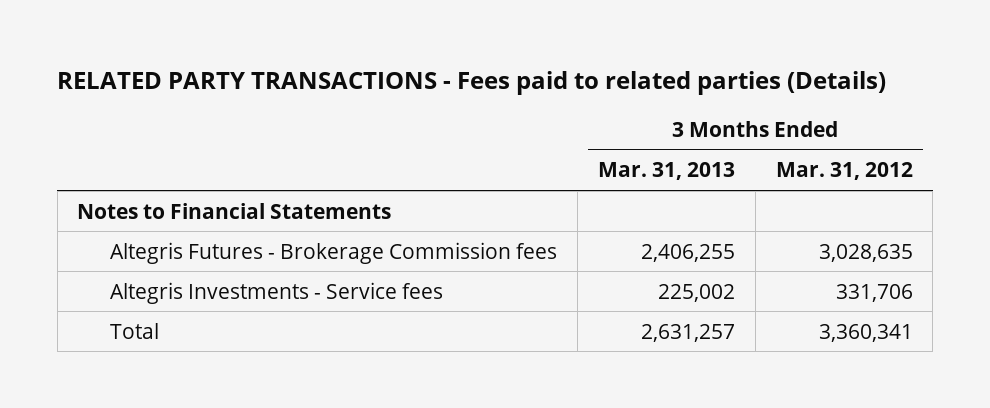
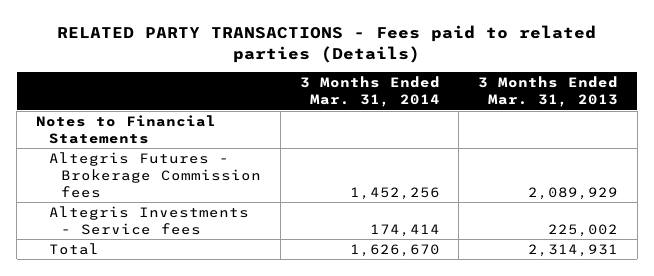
- | 3 Months Ended Mar. 31, 2013 | 3 Months Ended Mar. 31, 2012
+ | 3 Months Ended Mar. 31, 2014 | 3 Months Ended Mar. 31, 2013
- Altegris Futures - Brokerage Commission fees | 2,406,255 | 3,028,635
+ Altegris Futures - Brokerage Commission fees | 1,452,256 | 2,089,929
- Total | 2,631,257 | 3,360,341
+ Total | 1,626,670 | 2,314,931

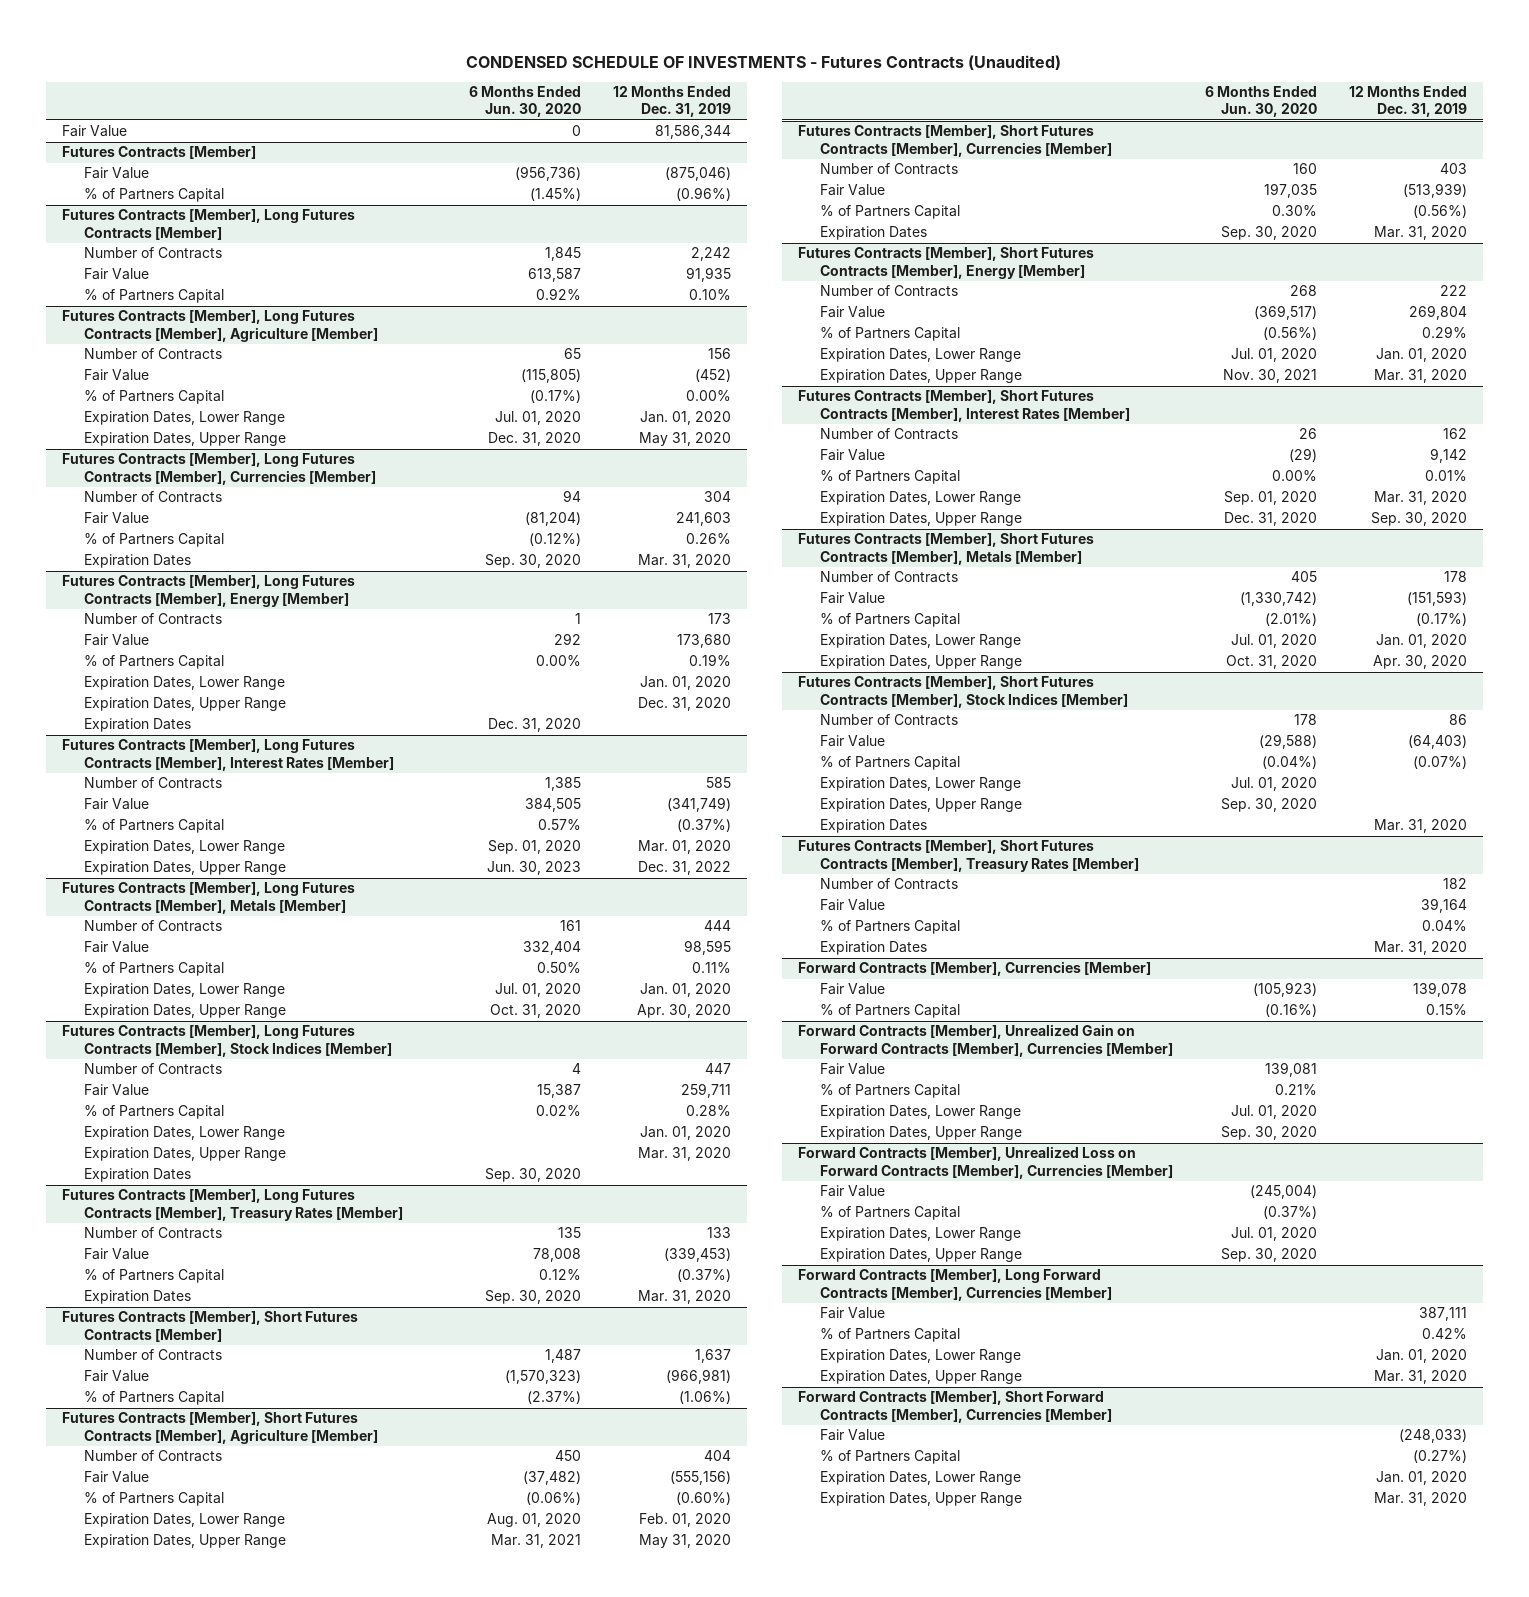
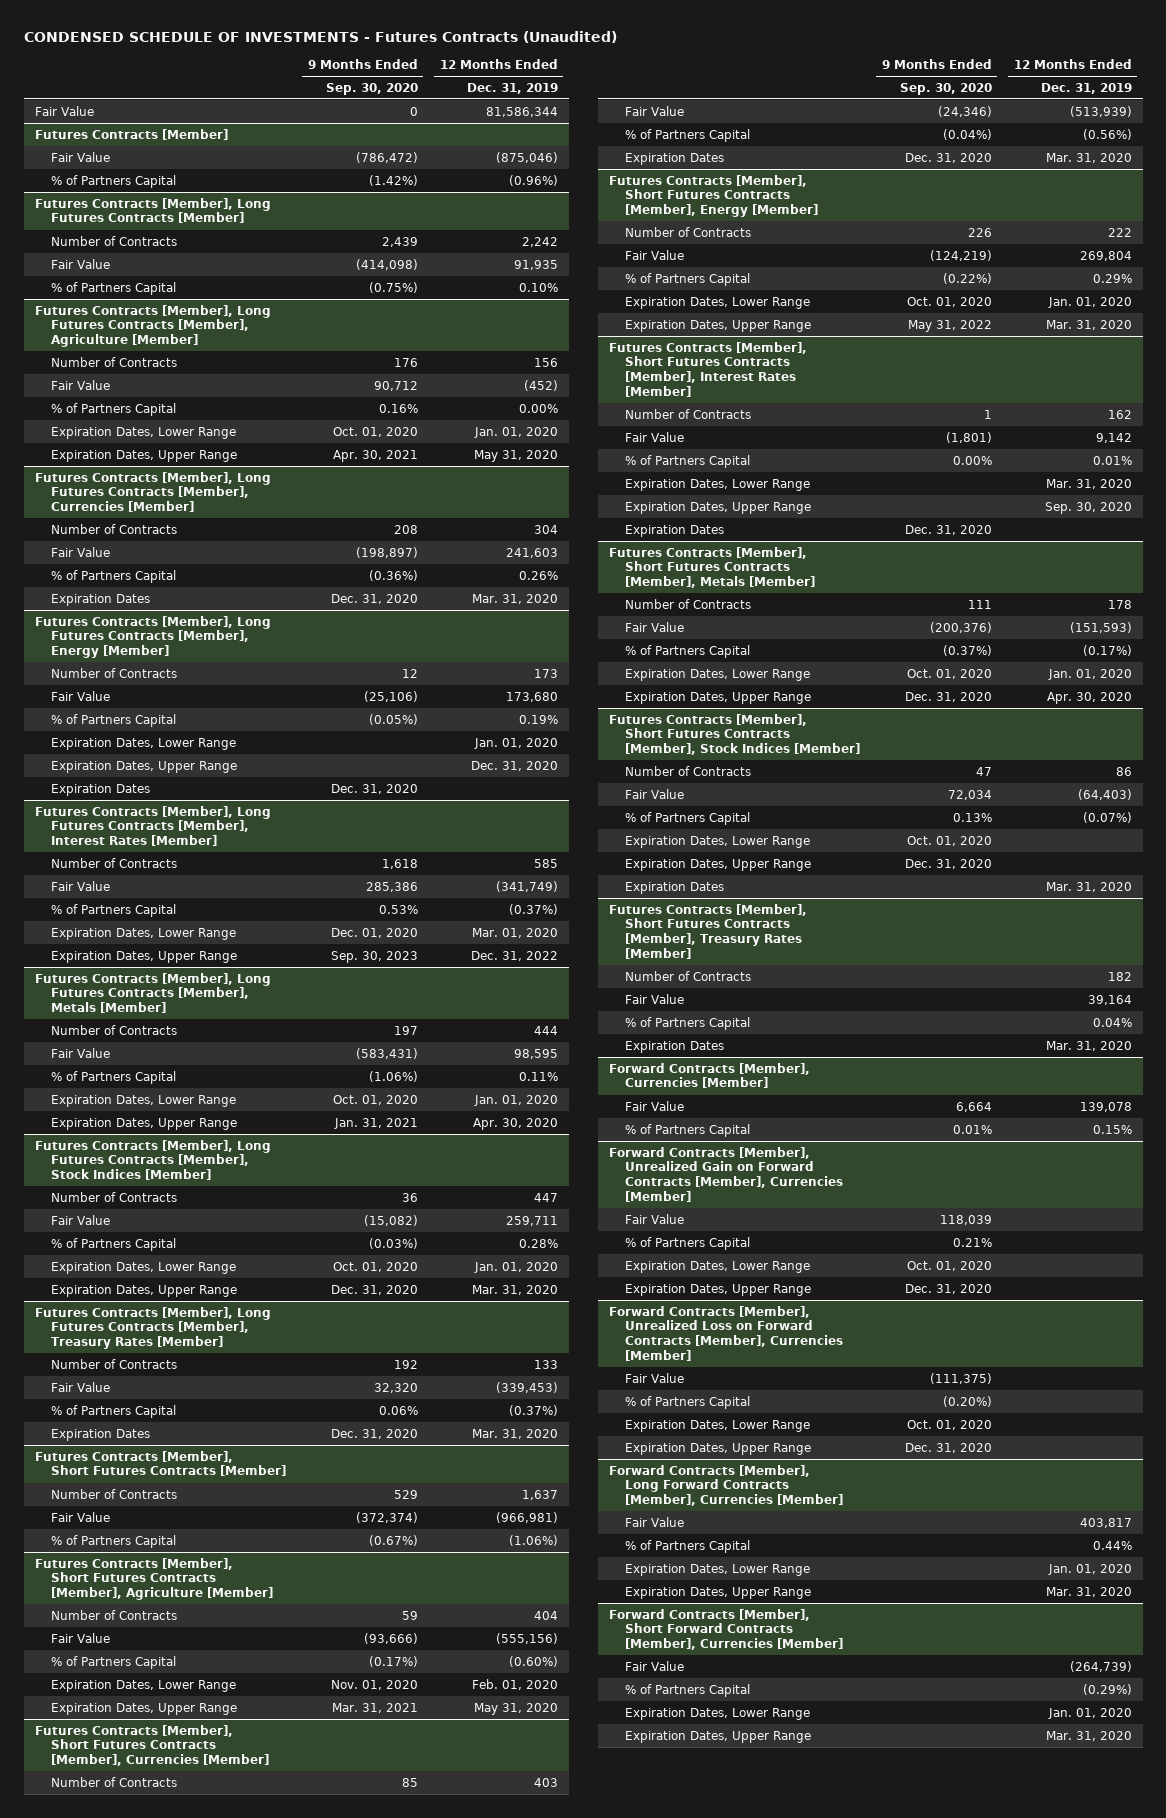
- | 6 Months Ended Jun. 30, 2020 | 12 Months Ended Dec. 31, 2019
+ | 9 Months Ended Sep. 30, 2020 | 12 Months Ended Dec. 31, 2019
@ Futures Contracts [Member], Long Futures Contracts [Member], Stock Indices [Member]
- Expiration Dates | Sep. 30, 2020 |
@ Futures Contracts [Member], Short Futures Contracts [Member], Interest Rates [Member]
+ Expiration Dates | Dec. 31, 2020 |
@ Forward Contracts [Member], Long Forward Contracts [Member], Currencies [Member]
- Fair Value | | 387,111
- % of Partners Capital | | 0.42%
+ Fair Value | | 403,817
+ % of Partners Capital | | 0.44%
@ Forward Contracts [Member], Short Forward Contracts [Member], Currencies [Member]
- Fair Value | | (248,033)
- % of Partners Capital | | (0.27%)
+ Fair Value | | (264,739)
+ % of Partners Capital | | (0.29%)

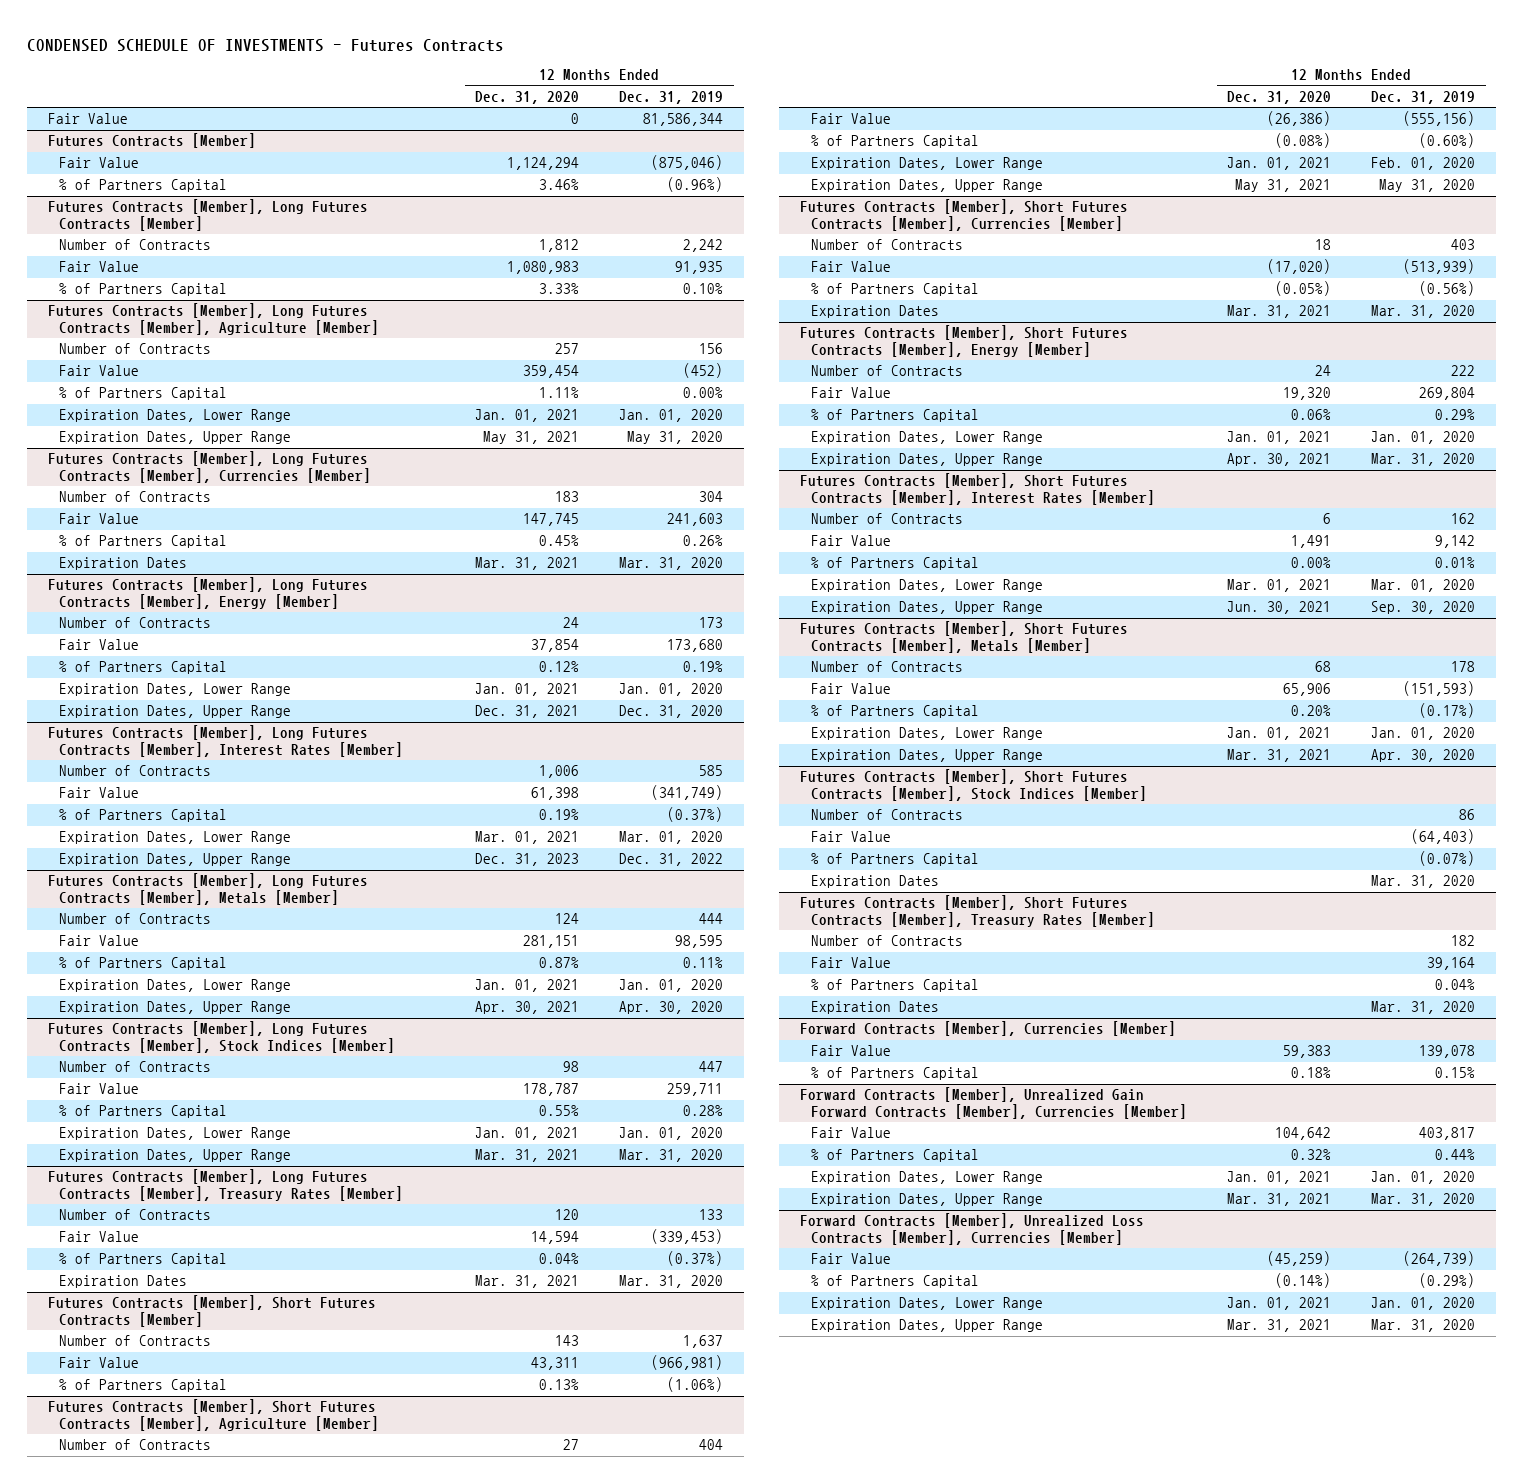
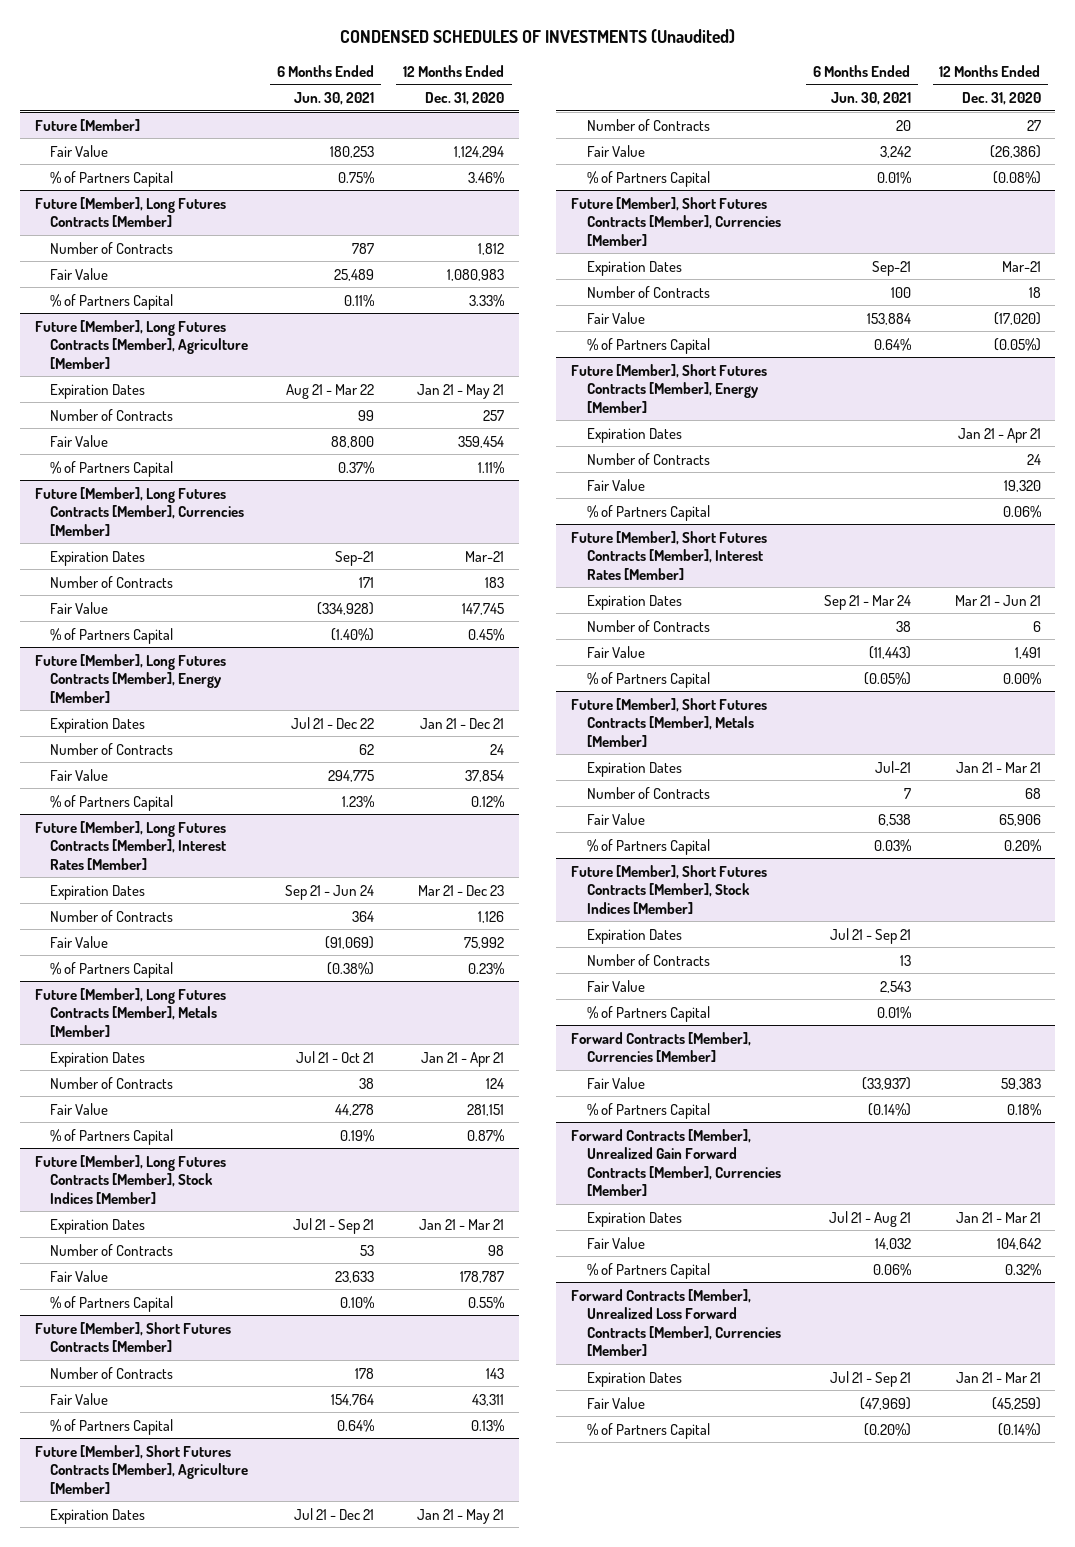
- CONDENSED SCHEDULE OF INVESTMENTS - Futures Contracts
+ CONDENSED SCHEDULES OF INVESTMENTS (Unaudited)
- | 12 Months Ended Dec. 31, 2020 | 12 Months Ended Dec. 31, 2019
+ | 6 Months Ended Jun. 30, 2021 | 12 Months Ended Dec. 31, 2020
- Fair Value | 0 | 81,586,344
- Futures Contracts [Member]
+ Future [Member]
- Futures Contracts [Member], Long Futures Contracts [Member]
+ Future [Member], Long Futures Contracts [Member]
- Futures Contracts [Member], Long Futures Contracts [Member], Agriculture [Member]
+ Future [Member], Long Futures Contracts [Member], Agriculture [Member]
+ Expiration Dates | Aug 21 - Mar 22 | Jan 21 - May 21
- Expiration Dates, Lower Range | Jan. 01, 2021 | Jan. 01, 2020
- Expiration Dates, Upper Range | May 31, 2021 | May 31, 2020
- Futures Contracts [Member], Long Futures Contracts [Member], Currencies [Member]
+ Future [Member], Long Futures Contracts [Member], Currencies [Member]
+ Expiration Dates | Sep-21 | Mar-21
- Expiration Dates | Mar. 31, 2021 | Mar. 31, 2020
- Futures Contracts [Member], Long Futures Contracts [Member], Energy [Member]
+ Future [Member], Long Futures Contracts [Member], Energy [Member]
+ Expiration Dates | Jul 21 - Dec 22 | Jan 21 - Dec 21
- Expiration Dates, Lower Range | Jan. 01, 2021 | Jan. 01, 2020
- Expiration Dates, Upper Range | Dec. 31, 2021 | Dec. 31, 2020
- Futures Contracts [Member], Long Futures Contracts [Member], Interest Rates [Member]
- Number of Contracts | 1,006 | 585
- Fair Value | 61,398 | (341,749)
- % of Partners Capital | 0.19% | (0.37%)
- Expiration Dates, Lower Range | Mar. 01, 2021 | Mar. 01, 2020
- Expiration Dates, Upper Range | Dec. 31, 2023 | Dec. 31, 2022
- Futures Contracts [Member], Long Futures Contracts [Member], Metals [Member]
+ Future [Member], Long Futures Contracts [Member], Interest Rates [Member]
+ Expiration Dates | Sep 21 - Jun 24 | Mar 21 - Dec 23
+ Number of Contracts | 364 | 1,126
+ Fair Value | (91,069) | 75,992
+ % of Partners Capital | (0.38%) | 0.23%
+ Future [Member], Long Futures Contracts [Member], Metals [Member]
+ Expiration Dates | Jul 21 - Oct 21 | Jan 21 - Apr 21
- Expiration Dates, Lower Range | Jan. 01, 2021 | Jan. 01, 2020
- Expiration Dates, Upper Range | Apr. 30, 2021 | Apr. 30, 2020
- Futures Contracts [Member], Long Futures Contracts [Member], Stock Indices [Member]
+ Future [Member], Long Futures Contracts [Member], Stock Indices [Member]
+ Expiration Dates | Jul 21 - Sep 21 | Jan 21 - Mar 21
- Expiration Dates, Lower Range | Jan. 01, 2021 | Jan. 01, 2020
- Expiration Dates, Upper Range | Mar. 31, 2021 | Mar. 31, 2020
- Futures Contracts [Member], Long Futures Contracts [Member], Treasury Rates [Member]
- Number of Contracts | 120 | 133
- Fair Value | 14,594 | (339,453)
- % of Partners Capital | 0.04% | (0.37%)
- Expiration Dates | Mar. 31, 2021 | Mar. 31, 2020
- Futures Contracts [Member], Short Futures Contracts [Member]
+ Future [Member], Short Futures Contracts [Member]
- Futures Contracts [Member], Short Futures Contracts [Member], Agriculture [Member]
+ Future [Member], Short Futures Contracts [Member], Agriculture [Member]
+ Expiration Dates | Jul 21 - Dec 21 | Jan 21 - May 21
- Expiration Dates, Lower Range | Jan. 01, 2021 | Feb. 01, 2020
- Expiration Dates, Upper Range | May 31, 2021 | May 31, 2020
- Futures Contracts [Member], Short Futures Contracts [Member], Currencies [Member]
+ Future [Member], Short Futures Contracts [Member], Currencies [Member]
+ Expiration Dates | Sep-21 | Mar-21
- Expiration Dates | Mar. 31, 2021 | Mar. 31, 2020
- Futures Contracts [Member], Short Futures Contracts [Member], Energy [Member]
+ Future [Member], Short Futures Contracts [Member], Energy [Member]
+ Expiration Dates | | Jan 21 - Apr 21
- Expiration Dates, Lower Range | Jan. 01, 2021 | Jan. 01, 2020
- Expiration Dates, Upper Range | Apr. 30, 2021 | Mar. 31, 2020
- Futures Contracts [Member], Short Futures Contracts [Member], Interest Rates [Member]
+ Future [Member], Short Futures Contracts [Member], Interest Rates [Member]
+ Expiration Dates | Sep 21 - Mar 24 | Mar 21 - Jun 21
- Expiration Dates, Lower Range | Mar. 01, 2021 | Mar. 01, 2020
- Expiration Dates, Upper Range | Jun. 30, 2021 | Sep. 30, 2020
- Futures Contracts [Member], Short Futures Contracts [Member], Metals [Member]
+ Future [Member], Short Futures Contracts [Member], Metals [Member]
+ Expiration Dates | Jul-21 | Jan 21 - Mar 21
- Expiration Dates, Lower Range | Jan. 01, 2021 | Jan. 01, 2020
- Expiration Dates, Upper Range | Mar. 31, 2021 | Apr. 30, 2020
- Futures Contracts [Member], Short Futures Contracts [Member], Stock Indices [Member]
- Number of Contracts | | 86
- Fair Value | | (64,403)
- % of Partners Capital | | (0.07%)
+ Future [Member], Short Futures Contracts [Member], Stock Indices [Member]
- Futures Contracts [Member], Short Futures Contracts [Member], Treasury Rates [Member]
- Expiration Dates | | Mar. 31, 2020
@ Forward Contracts [Member], Unrealized Gain Forward Contracts [Member], Currencies [Member]
+ Expiration Dates | Jul 21 - Aug 21 | Jan 21 - Mar 21
- Expiration Dates, Lower Range | Jan. 01, 2021 | Jan. 01, 2020
- Expiration Dates, Upper Range | Mar. 31, 2021 | Mar. 31, 2020
- Forward Contracts [Member], Unrealized Loss Contracts [Member], Currencies [Member]
+ Forward Contracts [Member], Unrealized Loss Forward Contracts [Member], Currencies [Member]
+ Expiration Dates | Jul 21 - Sep 21 | Jan 21 - Mar 21
- Expiration Dates, Lower Range | Jan. 01, 2021 | Jan. 01, 2020
- Expiration Dates, Upper Range | Mar. 31, 2021 | Mar. 31, 2020

